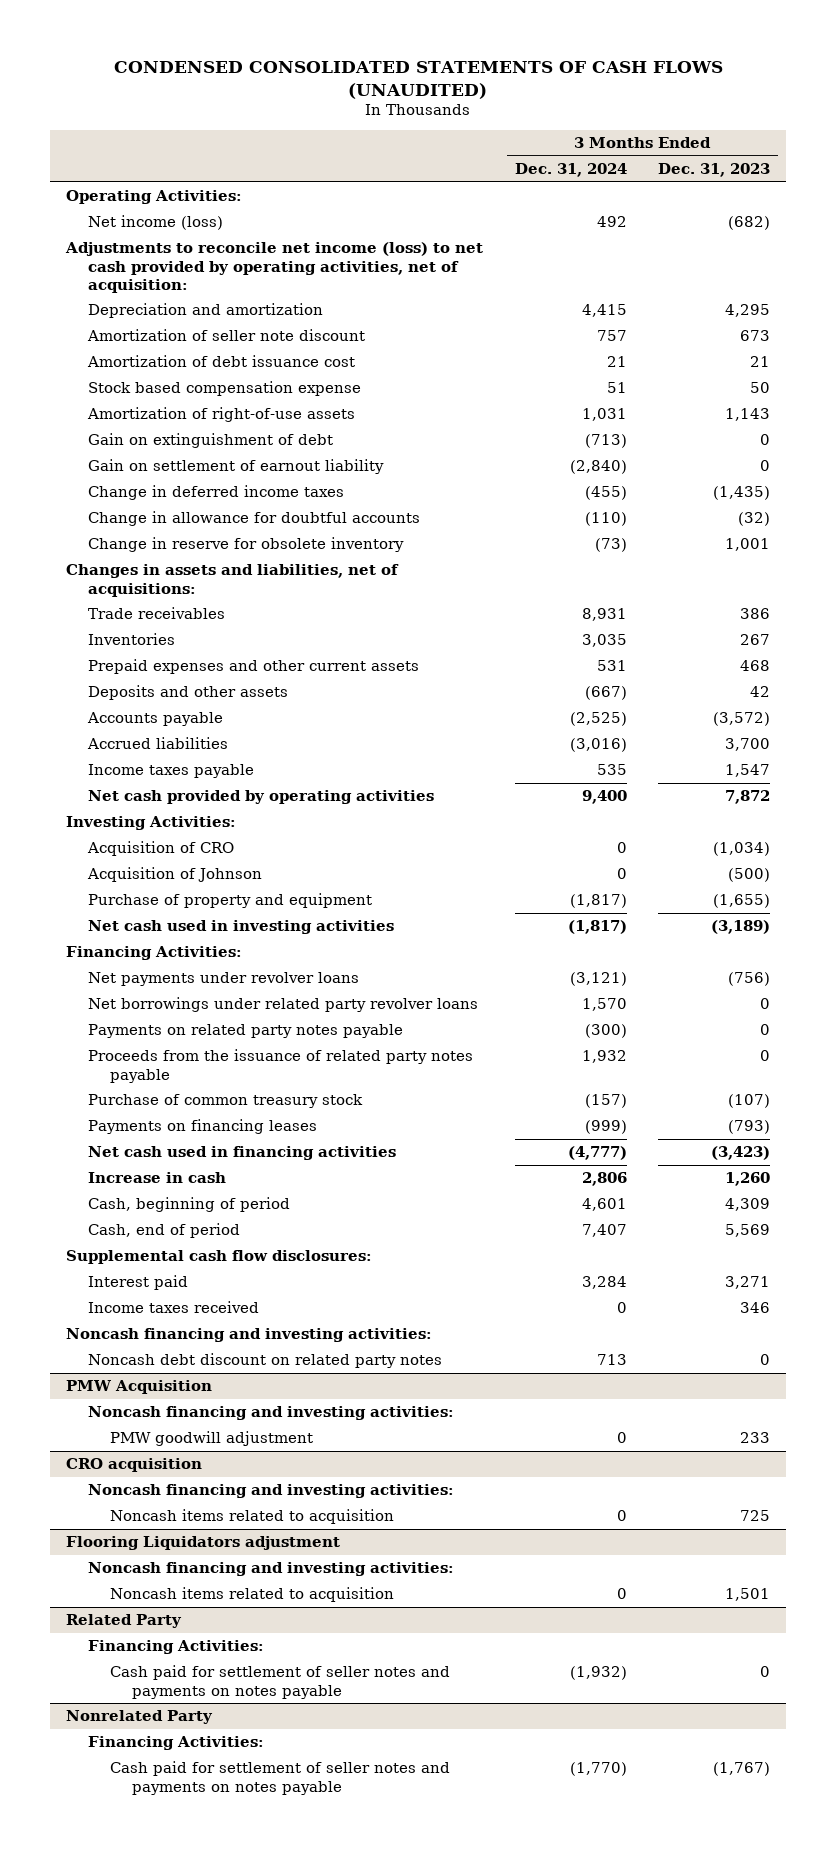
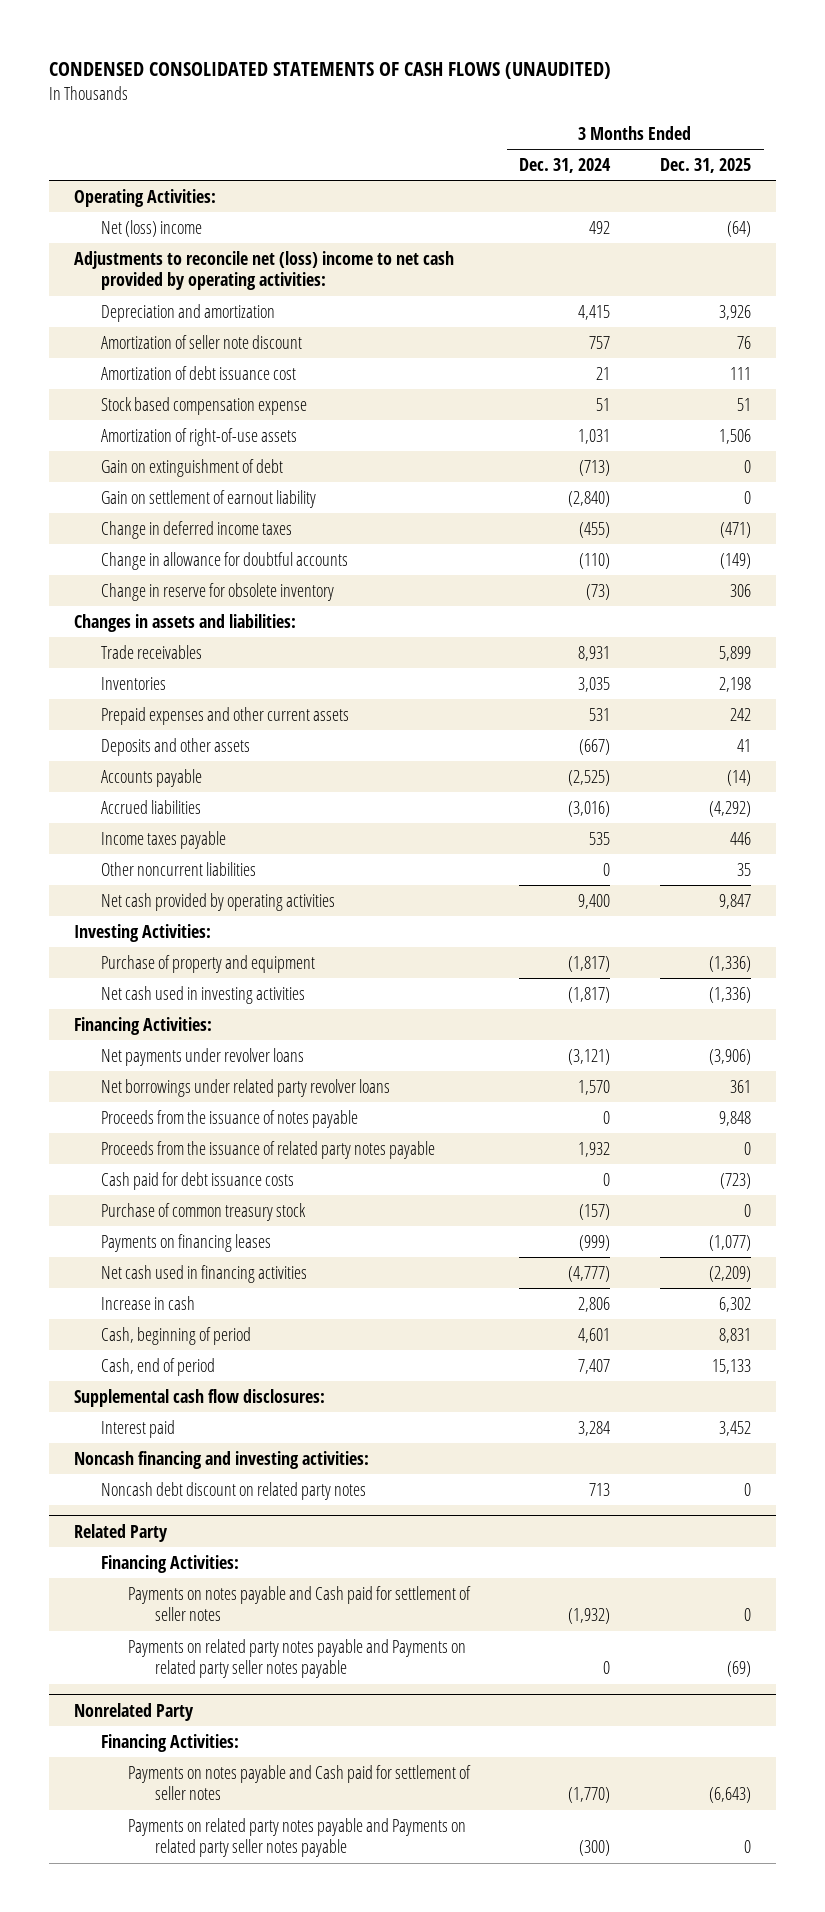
- | 3 Months Ended Dec. 31, 2024 | 3 Months Ended Dec. 31, 2023
+ | 3 Months Ended Dec. 31, 2024 | 3 Months Ended Dec. 31, 2025
- Net income (loss) | 492 | (682)
- Adjustments to reconcile net income (loss) to net cash provided by operating activities, net of acquisition:
+ Net (loss) income | 492 | (64)
+ Adjustments to reconcile net (loss) income to net cash provided by operating activities:
- Changes in assets and liabilities, net of acquisitions:
+ Changes in assets and liabilities:
+ Other noncurrent liabilities | 0 | 35
- Acquisition of CRO | 0 | (1,034)
- Acquisition of Johnson | 0 | (500)
- Payments on related party notes payable | (300) | 0
+ Proceeds from the issuance of notes payable | 0 | 9,848
+ Cash paid for debt issuance costs | 0 | (723)
- Income taxes received | 0 | 346
- PMW Acquisition
- Noncash financing and investing activities:
- PMW goodwill adjustment | 0 | 233
- CRO acquisition
- Noncash financing and investing activities:
- Noncash items related to acquisition | 0 | 725
- Flooring Liquidators adjustment
- Noncash financing and investing activities:
- Noncash items related to acquisition | 0 | 1,501
@ Related Party
- Cash paid for settlement of seller notes and payments on notes payable | (1,932) | 0
+ Payments on notes payable and Cash paid for settlement of seller notes | (1,932) | 0
+ Payments on related party notes payable and Payments on related party seller notes payable | 0 | (69)
@ Nonrelated Party
- Cash paid for settlement of seller notes and payments on notes payable | (1,770) | (1,767)
+ Payments on notes payable and Cash paid for settlement of seller notes | (1,770) | (6,643)
+ Payments on related party notes payable and Payments on related party seller notes payable | (300) | 0

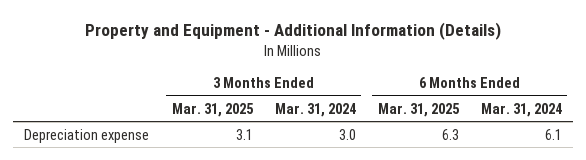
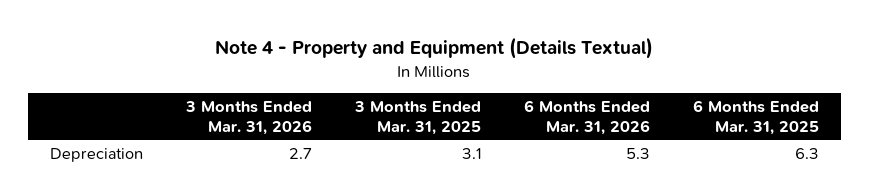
- Property and Equipment - Additional Information (Details)
+ Note 4 - Property and Equipment (Details Textual)
- | 3 Months Ended Mar. 31, 2025 | 3 Months Ended Mar. 31, 2024 | 6 Months Ended Mar. 31, 2025 | 6 Months Ended Mar. 31, 2024
+ | 3 Months Ended Mar. 31, 2026 | 3 Months Ended Mar. 31, 2025 | 6 Months Ended Mar. 31, 2026 | 6 Months Ended Mar. 31, 2025
- Depreciation expense | 3.1 | 3.0 | 6.3 | 6.1
+ Depreciation | 2.7 | 3.1 | 5.3 | 6.3

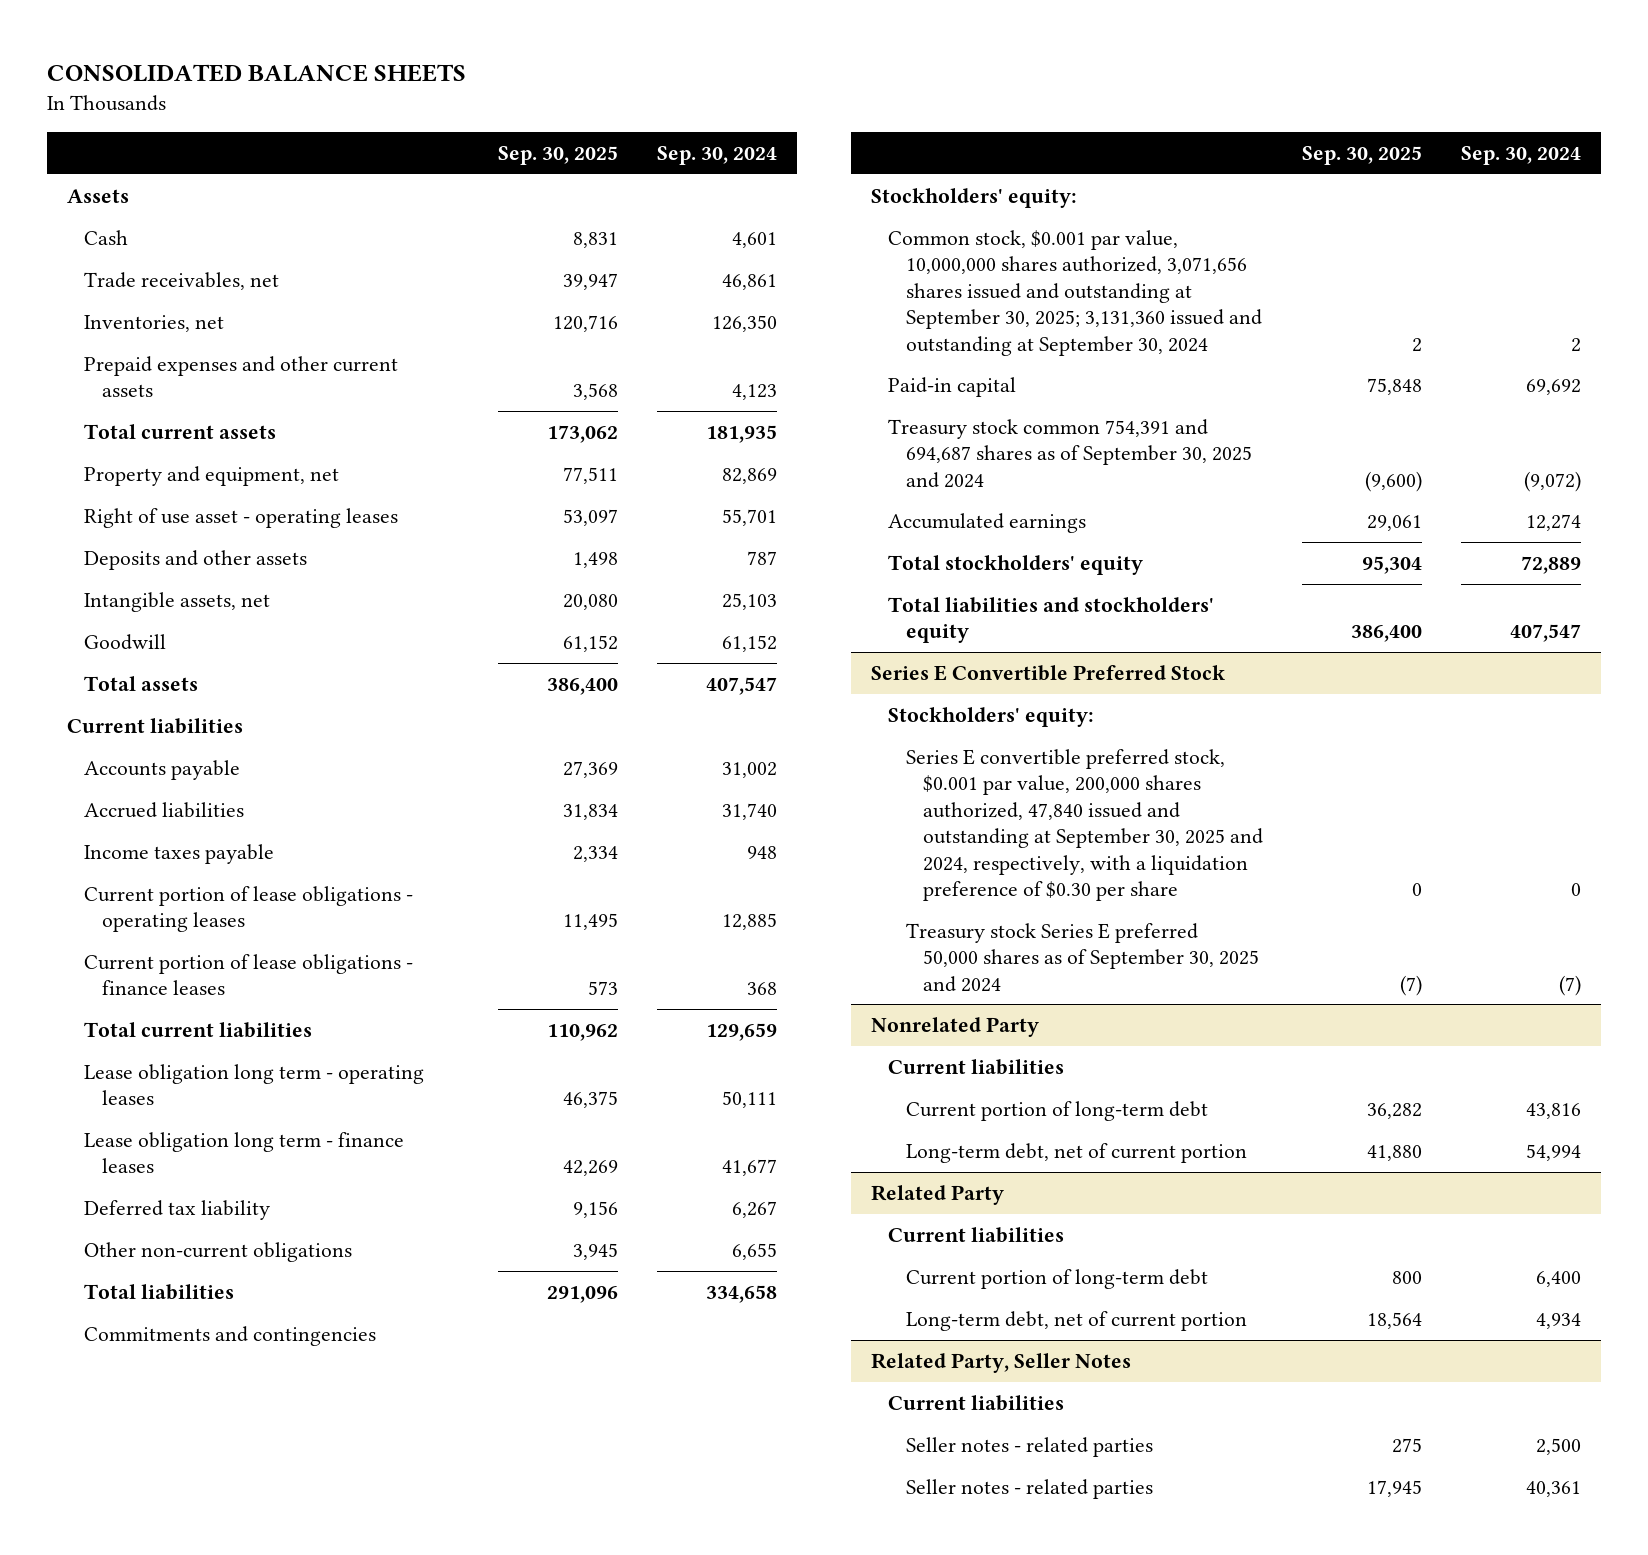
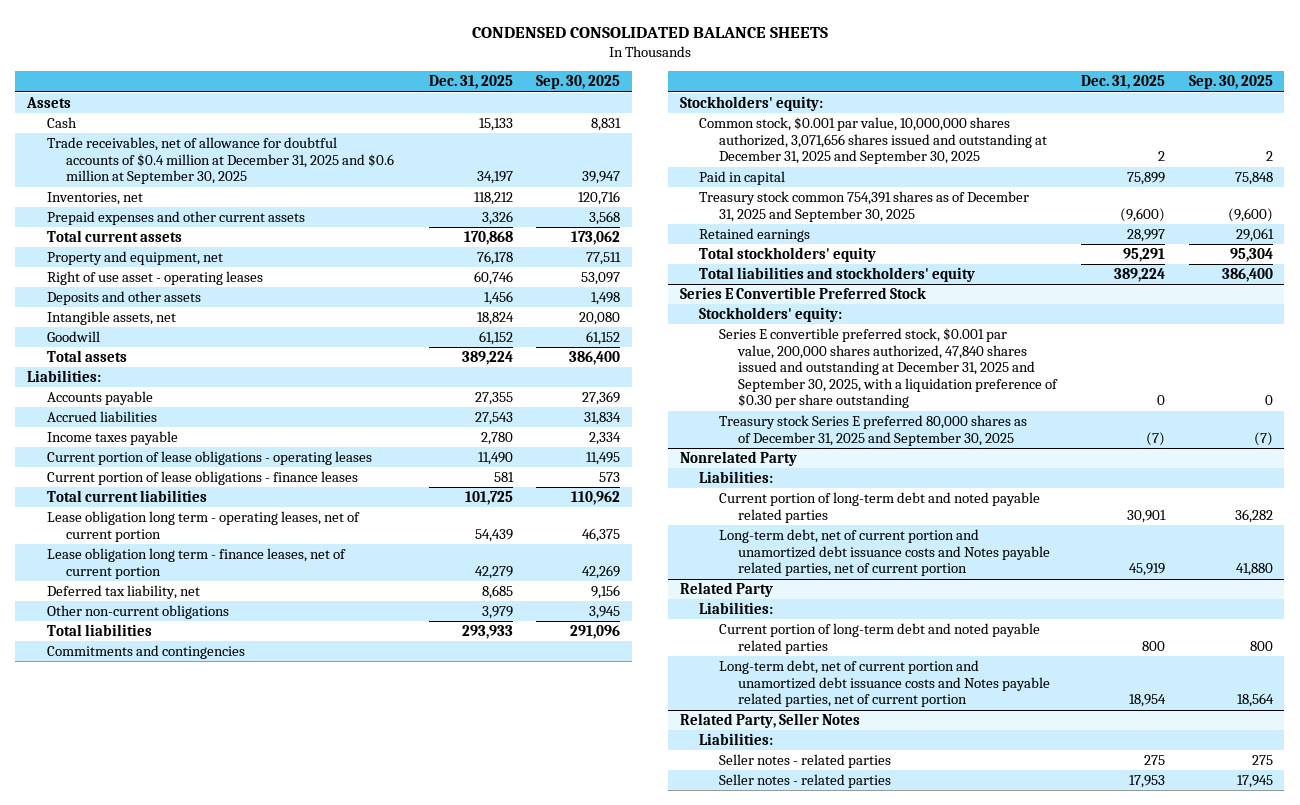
- CONSOLIDATED BALANCE SHEETS
+ CONDENSED CONSOLIDATED BALANCE SHEETS
- | Sep. 30, 2025 | Sep. 30, 2024
+ | Dec. 31, 2025 | Sep. 30, 2025
- Trade receivables, net | 39,947 | 46,861
+ Trade receivables, net of allowance for doubtful accounts of $0.4 million at December 31, 2025 and $0.6 million at September 30, 2025 | 34,197 | 39,947
- Current liabilities
+ Liabilities:
- Lease obligation long term - operating leases | 46,375 | 50,111
- Lease obligation long term - finance leases | 42,269 | 41,677
- Deferred tax liability | 9,156 | 6,267
+ Lease obligation long term - operating leases, net of current portion | 54,439 | 46,375
+ Lease obligation long term - finance leases, net of current portion | 42,279 | 42,269
+ Deferred tax liability, net | 8,685 | 9,156
- Common stock, $0.001 par value, 10,000,000 shares authorized, 3,071,656 shares issued and outstanding at September 30, 2025; 3,131,360 issued and outstanding at September 30, 2024 | 2 | 2
- Paid-in capital | 75,848 | 69,692
- Treasury stock common 754,391 and 694,687 shares as of September 30, 2025 and 2024 | (9,600) | (9,072)
- Accumulated earnings | 29,061 | 12,274
+ Common stock, $0.001 par value, 10,000,000 shares authorized, 3,071,656 shares issued and outstanding at December 31, 2025 and September 30, 2025 | 2 | 2
+ Paid in capital | 75,899 | 75,848
+ Treasury stock common 754,391 shares as of December 31, 2025 and September 30, 2025 | (9,600) | (9,600)
+ Retained earnings | 28,997 | 29,061
@ Series E Convertible Preferred Stock
- Series E convertible preferred stock, $0.001 par value, 200,000 shares authorized, 47,840 issued and outstanding at September 30, 2025 and 2024, respectively, with a liquidation preference of $0.30 per share | 0 | 0
- Treasury stock Series E preferred 50,000 shares as of September 30, 2025 and 2024 | (7) | (7)
+ Series E convertible preferred stock, $0.001 par value, 200,000 shares authorized, 47,840 shares issued and outstanding at December 31, 2025 and September 30, 2025, with a liquidation preference of $0.30 per share outstanding | 0 | 0
+ Treasury stock Series E preferred 80,000 shares as of December 31, 2025 and September 30, 2025 | (7) | (7)
@ Nonrelated Party
- Current liabilities
- Current portion of long-term debt | 36,282 | 43,816
- Long-term debt, net of current portion | 41,880 | 54,994
+ Liabilities:
+ Current portion of long-term debt and noted payable related parties | 30,901 | 36,282
+ Long-term debt, net of current portion and unamortized debt issuance costs and Notes payable related parties, net of current portion | 45,919 | 41,880
@ Related Party
- Current liabilities
- Current portion of long-term debt | 800 | 6,400
- Long-term debt, net of current portion | 18,564 | 4,934
+ Liabilities:
+ Current portion of long-term debt and noted payable related parties | 800 | 800
+ Long-term debt, net of current portion and unamortized debt issuance costs and Notes payable related parties, net of current portion | 18,954 | 18,564
@ Related Party, Seller Notes
- Current liabilities
+ Liabilities:

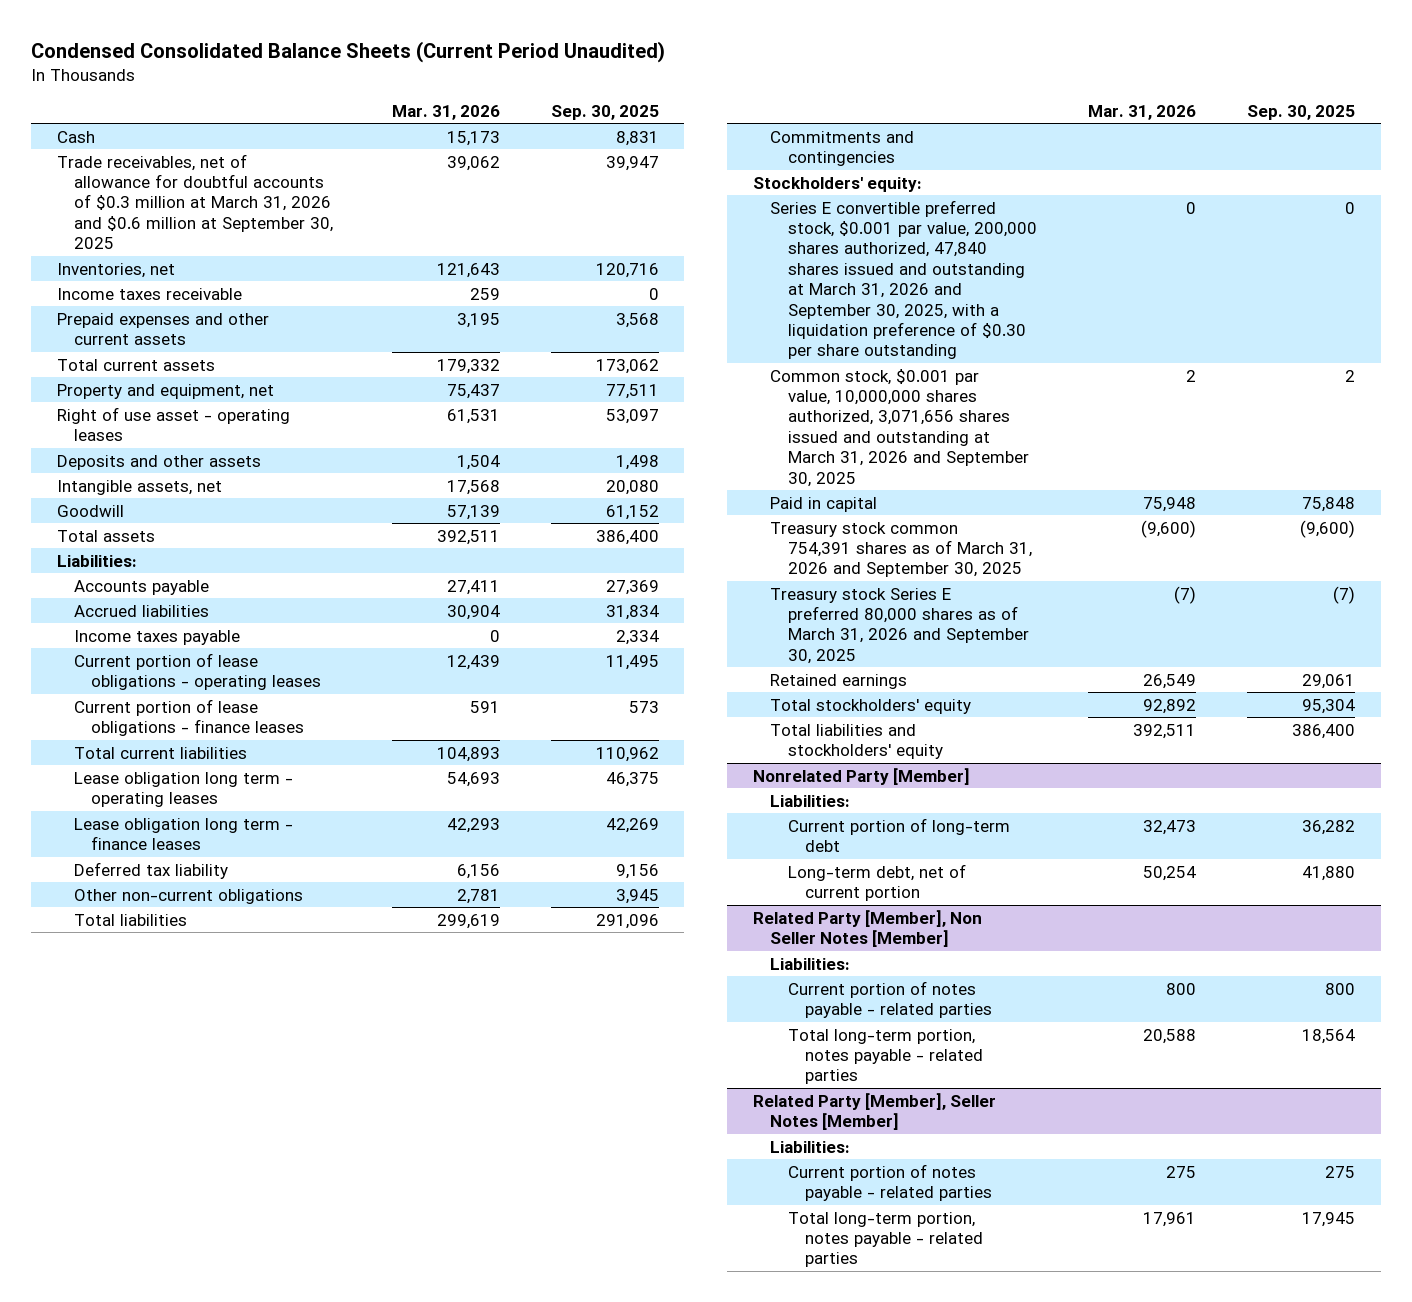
- CONDENSED CONSOLIDATED BALANCE SHEETS
+ Condensed Consolidated Balance Sheets (Current Period Unaudited)
- | Dec. 31, 2025 | Sep. 30, 2025
+ | Mar. 31, 2026 | Sep. 30, 2025
- Assets
- Trade receivables, net of allowance for doubtful accounts of $0.4 million at December 31, 2025 and $0.6 million at September 30, 2025 | 34,197 | 39,947
+ Trade receivables, net of allowance for doubtful accounts of $0.3 million at March 31, 2026 and $0.6 million at September 30, 2025 | 39,062 | 39,947
+ Income taxes receivable | 259 | 0
- Lease obligation long term - operating leases, net of current portion | 54,439 | 46,375
- Lease obligation long term - finance leases, net of current portion | 42,279 | 42,269
- Deferred tax liability, net | 8,685 | 9,156
+ Lease obligation long term - operating leases | 54,693 | 46,375
+ Lease obligation long term - finance leases | 42,293 | 42,269
+ Deferred tax liability | 6,156 | 9,156
- Common stock, $0.001 par value, 10,000,000 shares authorized, 3,071,656 shares issued and outstanding at December 31, 2025 and September 30, 2025 | 2 | 2
+ Series E convertible preferred stock, $0.001 par value, 200,000 shares authorized, 47,840 shares issued and outstanding at March 31, 2026 and September 30, 2025, with a liquidation preference of $0.30 per share outstanding | 0 | 0
+ Common stock, $0.001 par value, 10,000,000 shares authorized, 3,071,656 shares issued and outstanding at March 31, 2026 and September 30, 2025 | 2 | 2
- Treasury stock common 754,391 shares as of December 31, 2025 and September 30, 2025 | (9,600) | (9,600)
+ Treasury stock common 754,391 shares as of March 31, 2026 and September 30, 2025 | (9,600) | (9,600)
+ Treasury stock Series E preferred 80,000 shares as of March 31, 2026 and September 30, 2025 | (7) | (7)
- Series E Convertible Preferred Stock
- Stockholders' equity:
- Series E convertible preferred stock, $0.001 par value, 200,000 shares authorized, 47,840 shares issued and outstanding at December 31, 2025 and September 30, 2025, with a liquidation preference of $0.30 per share outstanding | 0 | 0
- Treasury stock Series E preferred 80,000 shares as of December 31, 2025 and September 30, 2025 | (7) | (7)
- Nonrelated Party
+ Nonrelated Party [Member]
- Current portion of long-term debt and noted payable related parties | 30,901 | 36,282
- Long-term debt, net of current portion and unamortized debt issuance costs and Notes payable related parties, net of current portion | 45,919 | 41,880
- Related Party
+ Current portion of long-term debt | 32,473 | 36,282
+ Long-term debt, net of current portion | 50,254 | 41,880
+ Related Party [Member], Non Seller Notes [Member]
- Current portion of long-term debt and noted payable related parties | 800 | 800
- Long-term debt, net of current portion and unamortized debt issuance costs and Notes payable related parties, net of current portion | 18,954 | 18,564
- Related Party, Seller Notes
+ Current portion of notes payable - related parties | 800 | 800
+ Total long-term portion, notes payable - related parties | 20,588 | 18,564
+ Related Party [Member], Seller Notes [Member]
- Seller notes - related parties | 275 | 275
- Seller notes - related parties | 17,953 | 17,945
+ Current portion of notes payable - related parties | 275 | 275
+ Total long-term portion, notes payable - related parties | 17,961 | 17,945

